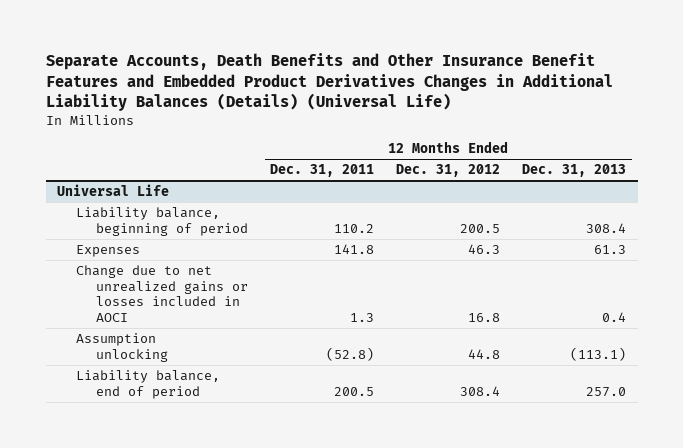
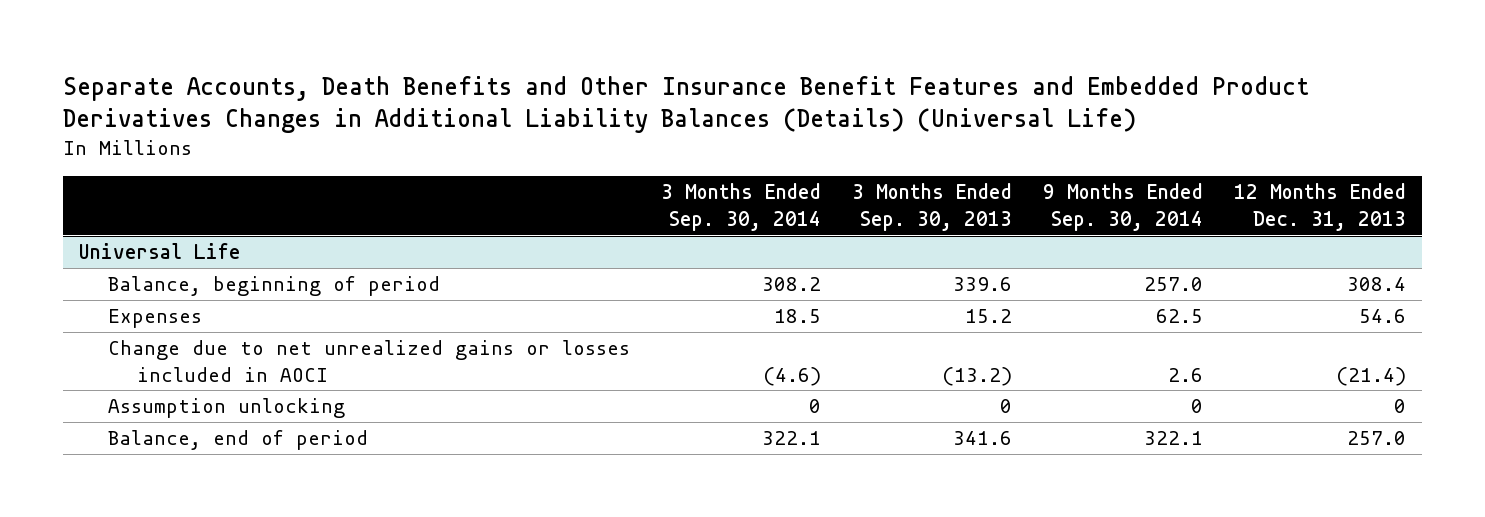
- | 12 Months Ended Dec. 31, 2011 | 12 Months Ended Dec. 31, 2012 | 12 Months Ended Dec. 31, 2013
+ | 3 Months Ended Sep. 30, 2014 | 3 Months Ended Sep. 30, 2013 | 9 Months Ended Sep. 30, 2014 | 12 Months Ended Dec. 31, 2013
@ Universal Life
- Liability balance, beginning of period | 110.2 | 200.5 | 308.4
- Expenses | 141.8 | 46.3 | 61.3
- Change due to net unrealized gains or losses included in AOCI | 1.3 | 16.8 | 0.4
- Assumption unlocking | (52.8) | 44.8 | (113.1)
- Liability balance, end of period | 200.5 | 308.4 | 257.0
+ Balance, beginning of period | 308.2 | 339.6 | 257.0 | 308.4
+ Expenses | 18.5 | 15.2 | 62.5 | 54.6
+ Change due to net unrealized gains or losses included in AOCI | (4.6) | (13.2) | 2.6 | (21.4)
+ Assumption unlocking | 0 | 0 | 0 | 0
+ Balance, end of period | 322.1 | 341.6 | 322.1 | 257.0

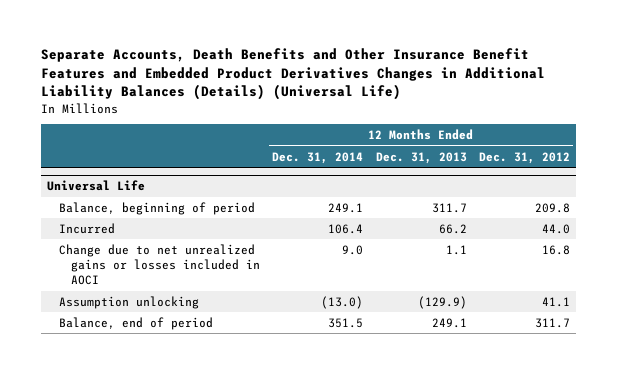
- | 3 Months Ended Sep. 30, 2014 | 3 Months Ended Sep. 30, 2013 | 9 Months Ended Sep. 30, 2014 | 12 Months Ended Dec. 31, 2013
+ | 12 Months Ended Dec. 31, 2014 | 12 Months Ended Dec. 31, 2013 | 12 Months Ended Dec. 31, 2012
@ Universal Life
- Balance, beginning of period | 308.2 | 339.6 | 257.0 | 308.4
- Expenses | 18.5 | 15.2 | 62.5 | 54.6
- Change due to net unrealized gains or losses included in AOCI | (4.6) | (13.2) | 2.6 | (21.4)
- Assumption unlocking | 0 | 0 | 0 | 0
- Balance, end of period | 322.1 | 341.6 | 322.1 | 257.0
+ Balance, beginning of period | 249.1 | 311.7 | 209.8
+ Incurred | 106.4 | 66.2 | 44.0
+ Change due to net unrealized gains or losses included in AOCI | 9.0 | 1.1 | 16.8
+ Assumption unlocking | (13.0) | (129.9) | 41.1
+ Balance, end of period | 351.5 | 249.1 | 311.7

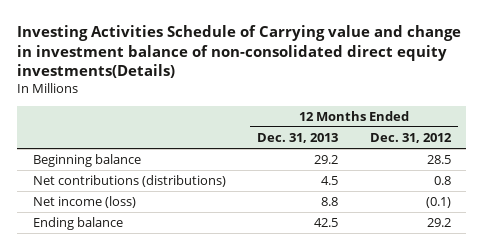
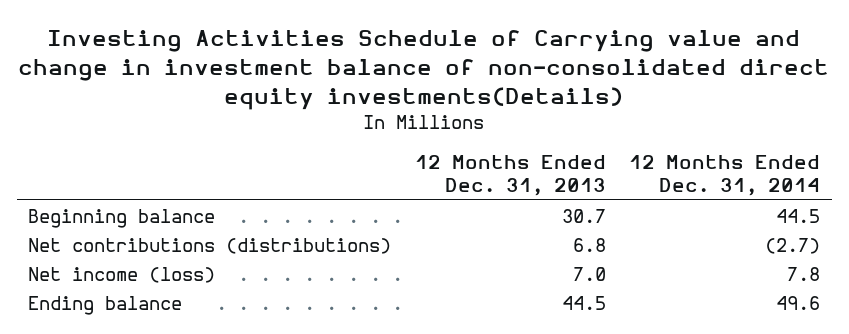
- | 12 Months Ended Dec. 31, 2013 | 12 Months Ended Dec. 31, 2012
+ | 12 Months Ended Dec. 31, 2013 | 12 Months Ended Dec. 31, 2014
- Beginning balance | 29.2 | 28.5
- Net contributions (distributions) | 4.5 | 0.8
- Net income (loss) | 8.8 | (0.1)
- Ending balance | 42.5 | 29.2
+ Beginning balance | 30.7 | 44.5
+ Net contributions (distributions) | 6.8 | (2.7)
+ Net income (loss) | 7.0 | 7.8
+ Ending balance | 44.5 | 49.6

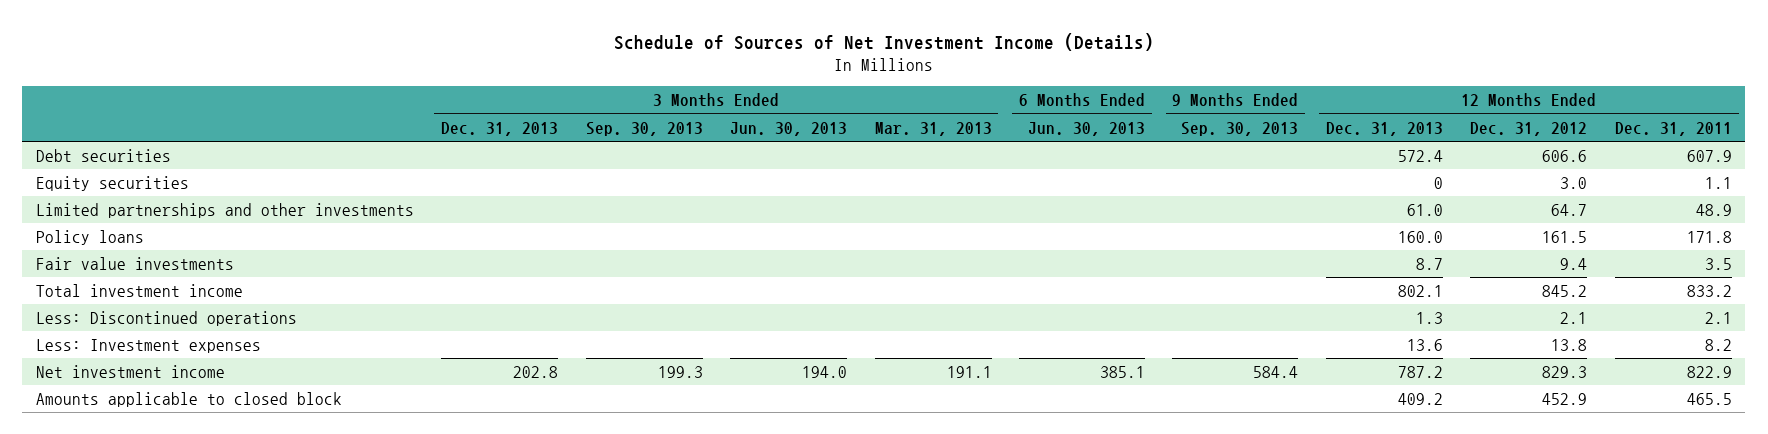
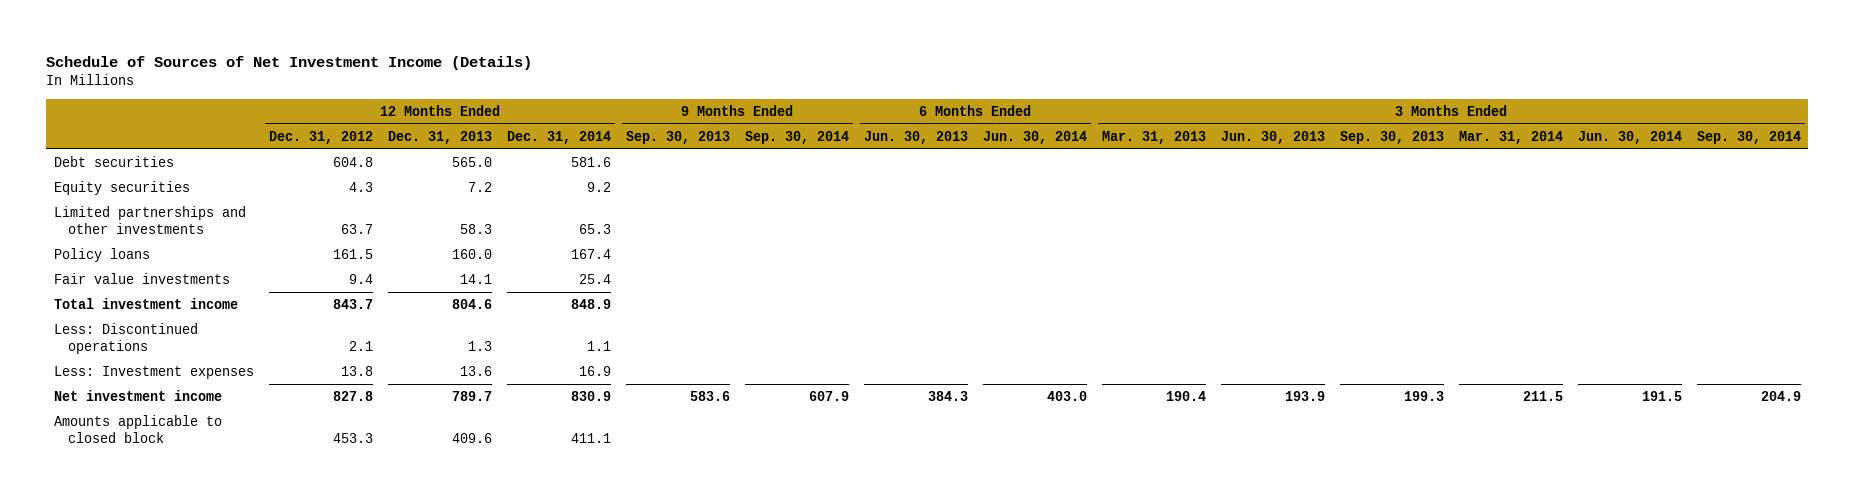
- | 3 Months Ended Dec. 31, 2013 | 3 Months Ended Sep. 30, 2013 | 3 Months Ended Jun. 30, 2013 | 3 Months Ended Mar. 31, 2013 | 6 Months Ended Jun. 30, 2013 | 9 Months Ended Sep. 30, 2013 | 12 Months Ended Dec. 31, 2013 | 12 Months Ended Dec. 31, 2012 | 12 Months Ended Dec. 31, 2011
+ | 12 Months Ended Dec. 31, 2012 | 12 Months Ended Dec. 31, 2013 | 12 Months Ended Dec. 31, 2014 | 9 Months Ended Sep. 30, 2013 | 9 Months Ended Sep. 30, 2014 | 6 Months Ended Jun. 30, 2013 | 6 Months Ended Jun. 30, 2014 | 3 Months Ended Mar. 31, 2013 | 3 Months Ended Jun. 30, 2013 | 3 Months Ended Sep. 30, 2013 | 3 Months Ended Mar. 31, 2014 | 3 Months Ended Jun. 30, 2014 | 3 Months Ended Sep. 30, 2014
- Debt securities | | | | | | | 572.4 | 606.6 | 607.9
- Equity securities | | | | | | | 0 | 3.0 | 1.1
- Limited partnerships and other investments | | | | | | | 61.0 | 64.7 | 48.9
+ Debt securities | 604.8 | 565.0 | 581.6 | | | | | | | | | |
+ Equity securities | 4.3 | 7.2 | 9.2 | | | | | | | | | |
+ Limited partnerships and other investments | 63.7 | 58.3 | 65.3 | | | | | | | | | |
- Fair value investments | | | | | | | 8.7 | 9.4 | 3.5
- Total investment income | | | | | | | 802.1 | 845.2 | 833.2
+ Fair value investments | 9.4 | 14.1 | 25.4 | | | | | | | | | |
+ Total investment income | 843.7 | 804.6 | 848.9 | | | | | | | | | |
- Net investment income | 202.8 | 199.3 | 194.0 | 191.1 | 385.1 | 584.4 | 787.2 | 829.3 | 822.9
- Amounts applicable to closed block | | | | | | | 409.2 | 452.9 | 465.5
+ Net investment income | 827.8 | 789.7 | 830.9 | 583.6 | 607.9 | 384.3 | 403.0 | 190.4 | 193.9 | 199.3 | 211.5 | 191.5 | 204.9
+ Amounts applicable to closed block | 453.3 | 409.6 | 411.1 | | | | | | | | | |

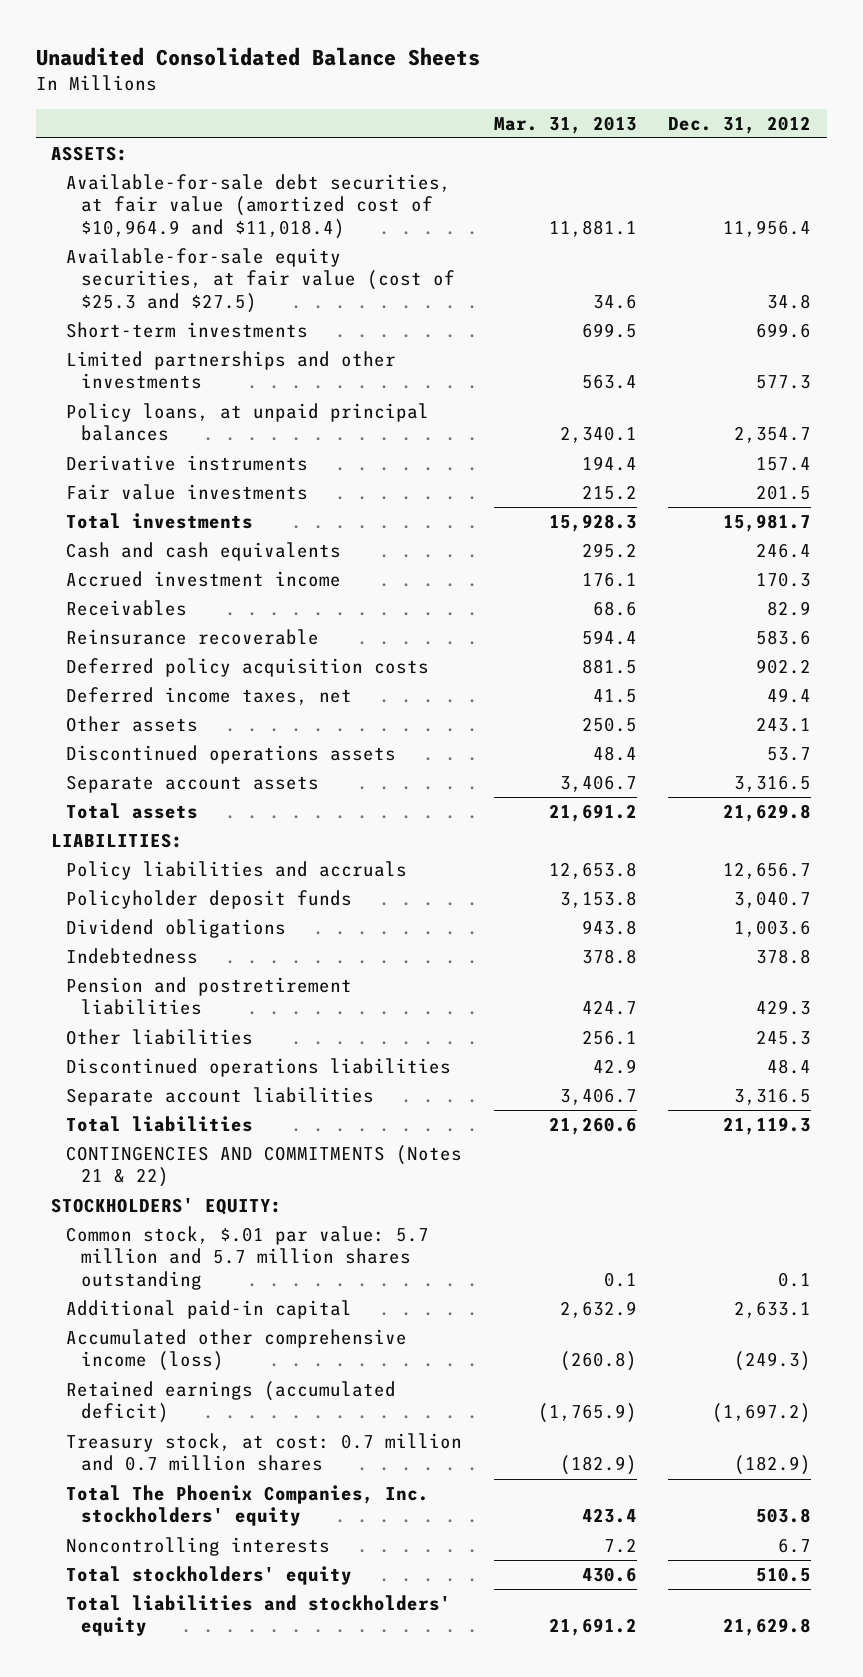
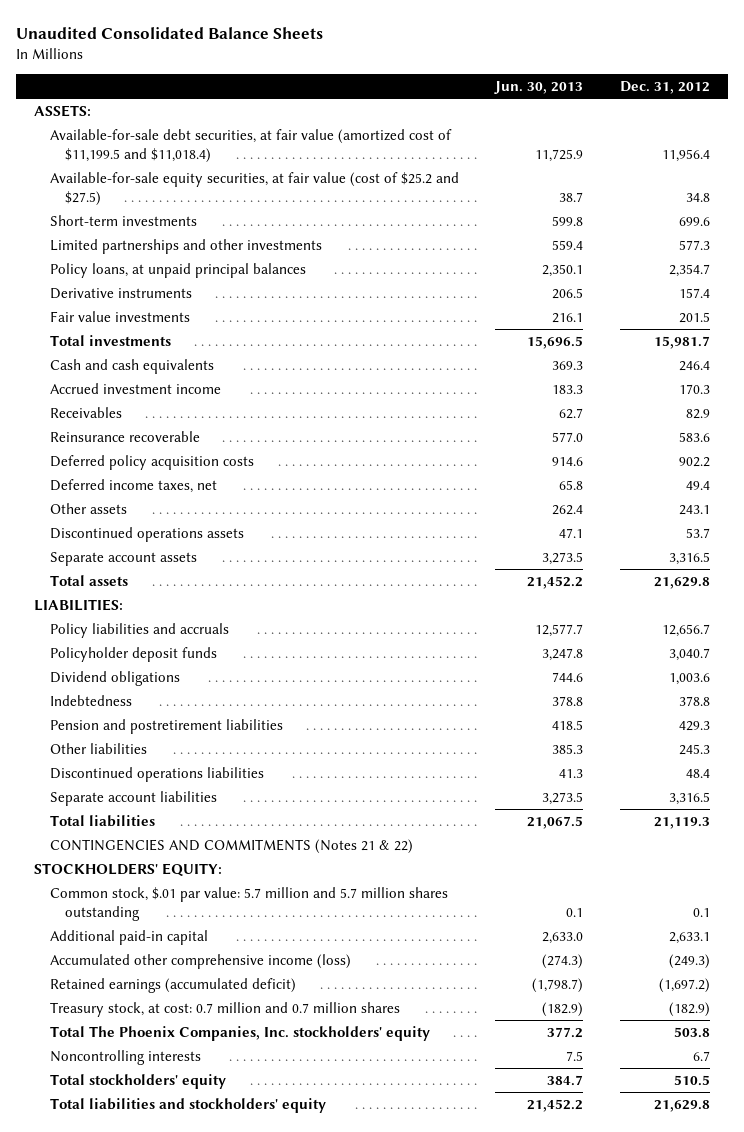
- | Mar. 31, 2013 | Dec. 31, 2012
+ | Jun. 30, 2013 | Dec. 31, 2012
- Available-for-sale debt securities, at fair value (amortized cost of $10,964.9 and $11,018.4) | 11,881.1 | 11,956.4
- Available-for-sale equity securities, at fair value (cost of $25.3 and $27.5) | 34.6 | 34.8
+ Available-for-sale debt securities, at fair value (amortized cost of $11,199.5 and $11,018.4) | 11,725.9 | 11,956.4
+ Available-for-sale equity securities, at fair value (cost of $25.2 and $27.5) | 38.7 | 34.8

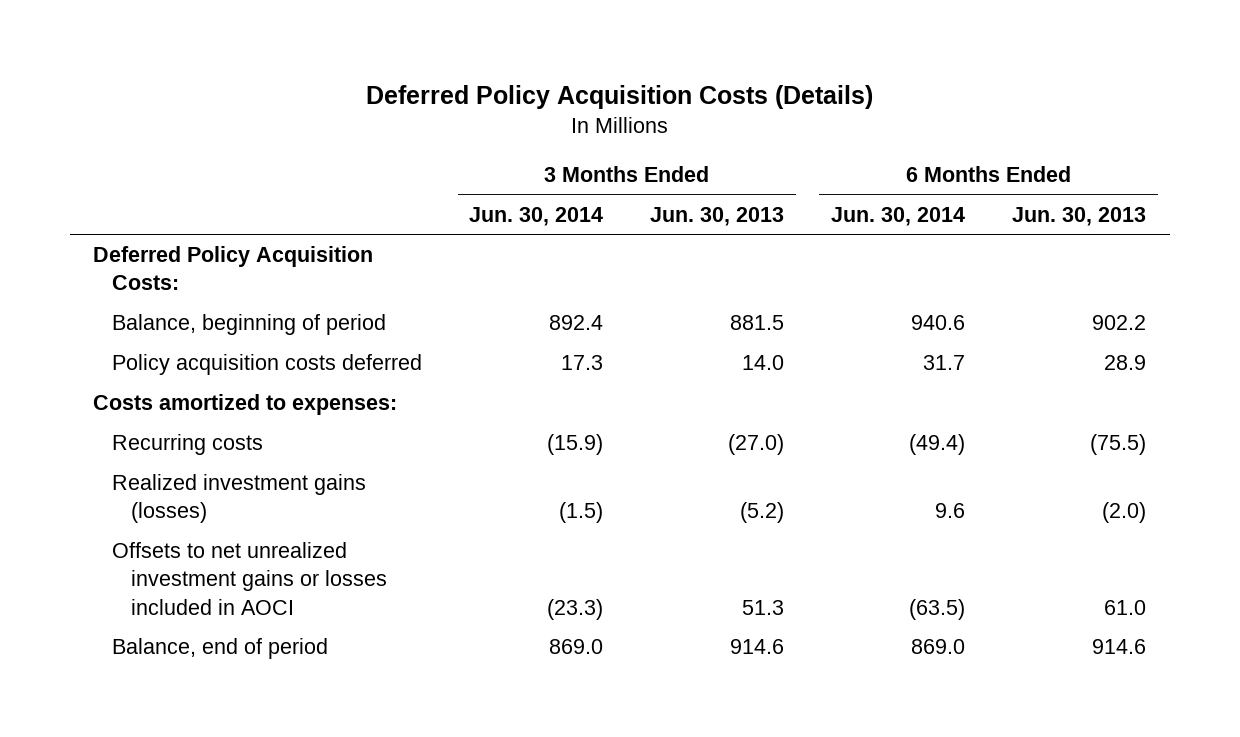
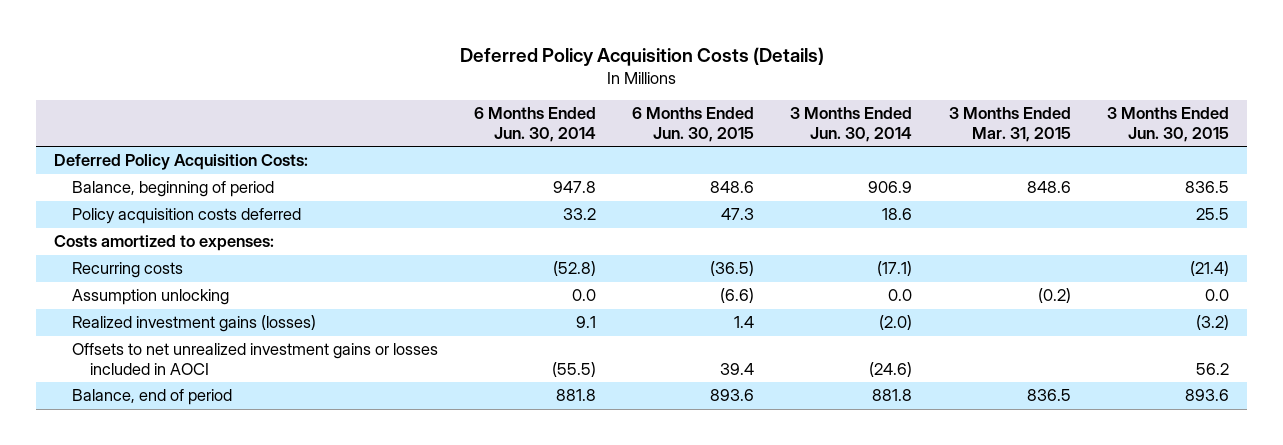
- | 3 Months Ended Jun. 30, 2014 | 3 Months Ended Jun. 30, 2013 | 6 Months Ended Jun. 30, 2014 | 6 Months Ended Jun. 30, 2013
+ | 6 Months Ended Jun. 30, 2014 | 6 Months Ended Jun. 30, 2015 | 3 Months Ended Jun. 30, 2014 | 3 Months Ended Mar. 31, 2015 | 3 Months Ended Jun. 30, 2015
- Balance, beginning of period | 892.4 | 881.5 | 940.6 | 902.2
- Policy acquisition costs deferred | 17.3 | 14.0 | 31.7 | 28.9
+ Balance, beginning of period | 947.8 | 848.6 | 906.9 | 848.6 | 836.5
+ Policy acquisition costs deferred | 33.2 | 47.3 | 18.6 | | 25.5
- Recurring costs | (15.9) | (27.0) | (49.4) | (75.5)
- Realized investment gains (losses) | (1.5) | (5.2) | 9.6 | (2.0)
- Offsets to net unrealized investment gains or losses included in AOCI | (23.3) | 51.3 | (63.5) | 61.0
- Balance, end of period | 869.0 | 914.6 | 869.0 | 914.6
+ Recurring costs | (52.8) | (36.5) | (17.1) | | (21.4)
+ Assumption unlocking | 0.0 | (6.6) | 0.0 | (0.2) | 0.0
+ Realized investment gains (losses) | 9.1 | 1.4 | (2.0) | | (3.2)
+ Offsets to net unrealized investment gains or losses included in AOCI | (55.5) | 39.4 | (24.6) | | 56.2
+ Balance, end of period | 881.8 | 893.6 | 881.8 | 836.5 | 893.6

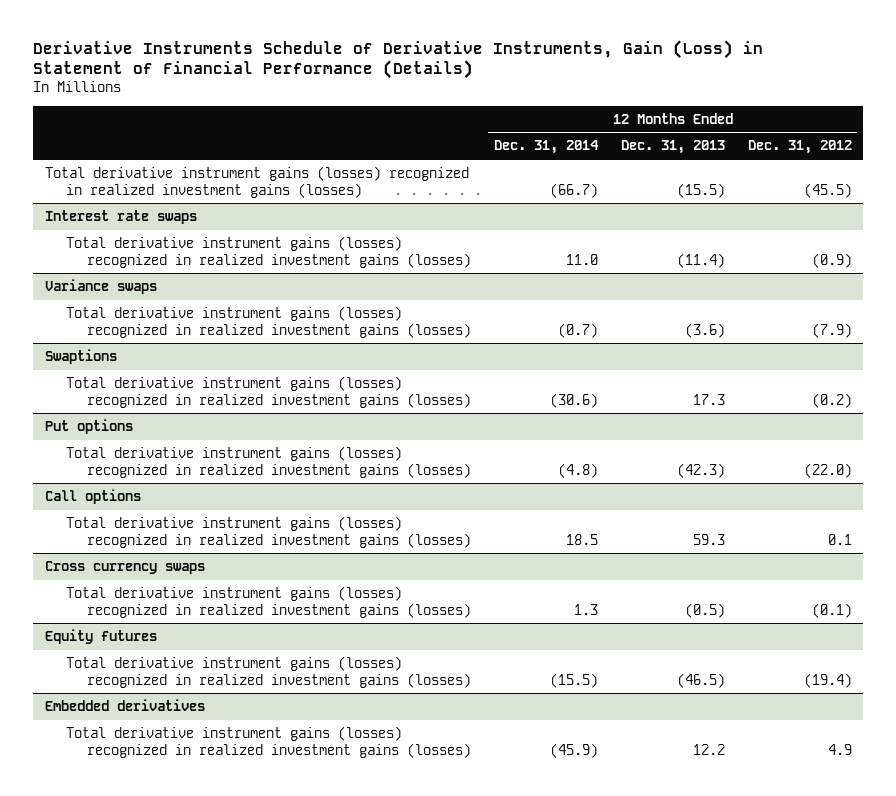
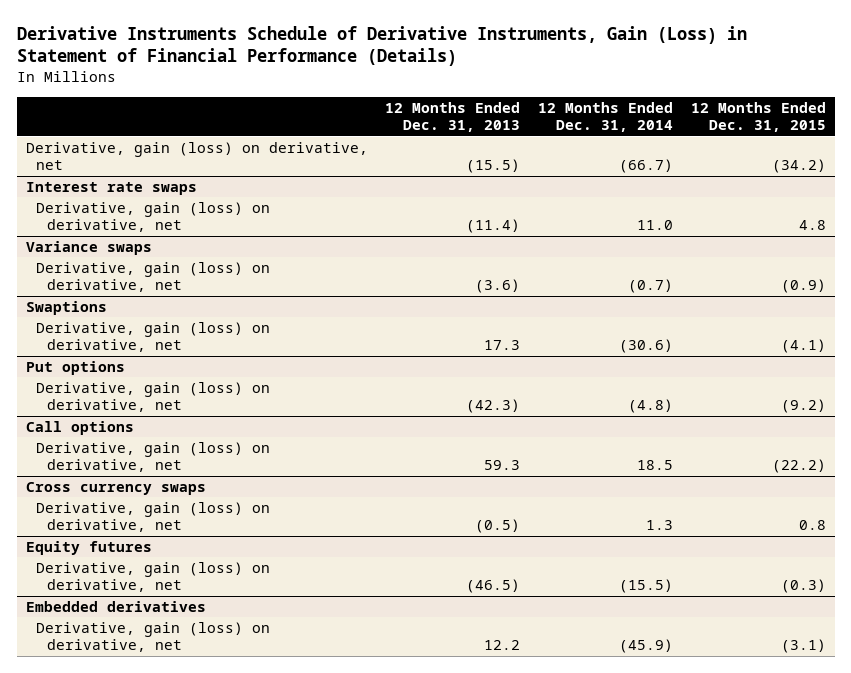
- | 12 Months Ended Dec. 31, 2014 | 12 Months Ended Dec. 31, 2013 | 12 Months Ended Dec. 31, 2012
+ | 12 Months Ended Dec. 31, 2013 | 12 Months Ended Dec. 31, 2014 | 12 Months Ended Dec. 31, 2015
- Total derivative instrument gains (losses) recognized in realized investment gains (losses) | (66.7) | (15.5) | (45.5)
+ Derivative, gain (loss) on derivative, net | (15.5) | (66.7) | (34.2)
@ Interest rate swaps
- Total derivative instrument gains (losses) recognized in realized investment gains (losses) | 11.0 | (11.4) | (0.9)
+ Derivative, gain (loss) on derivative, net | (11.4) | 11.0 | 4.8
@ Variance swaps
- Total derivative instrument gains (losses) recognized in realized investment gains (losses) | (0.7) | (3.6) | (7.9)
+ Derivative, gain (loss) on derivative, net | (3.6) | (0.7) | (0.9)
@ Swaptions
- Total derivative instrument gains (losses) recognized in realized investment gains (losses) | (30.6) | 17.3 | (0.2)
+ Derivative, gain (loss) on derivative, net | 17.3 | (30.6) | (4.1)
@ Put options
- Total derivative instrument gains (losses) recognized in realized investment gains (losses) | (4.8) | (42.3) | (22.0)
+ Derivative, gain (loss) on derivative, net | (42.3) | (4.8) | (9.2)
@ Call options
- Total derivative instrument gains (losses) recognized in realized investment gains (losses) | 18.5 | 59.3 | 0.1
+ Derivative, gain (loss) on derivative, net | 59.3 | 18.5 | (22.2)
@ Cross currency swaps
- Total derivative instrument gains (losses) recognized in realized investment gains (losses) | 1.3 | (0.5) | (0.1)
+ Derivative, gain (loss) on derivative, net | (0.5) | 1.3 | 0.8
@ Equity futures
- Total derivative instrument gains (losses) recognized in realized investment gains (losses) | (15.5) | (46.5) | (19.4)
+ Derivative, gain (loss) on derivative, net | (46.5) | (15.5) | (0.3)
@ Embedded derivatives
- Total derivative instrument gains (losses) recognized in realized investment gains (losses) | (45.9) | 12.2 | 4.9
+ Derivative, gain (loss) on derivative, net | 12.2 | (45.9) | (3.1)

